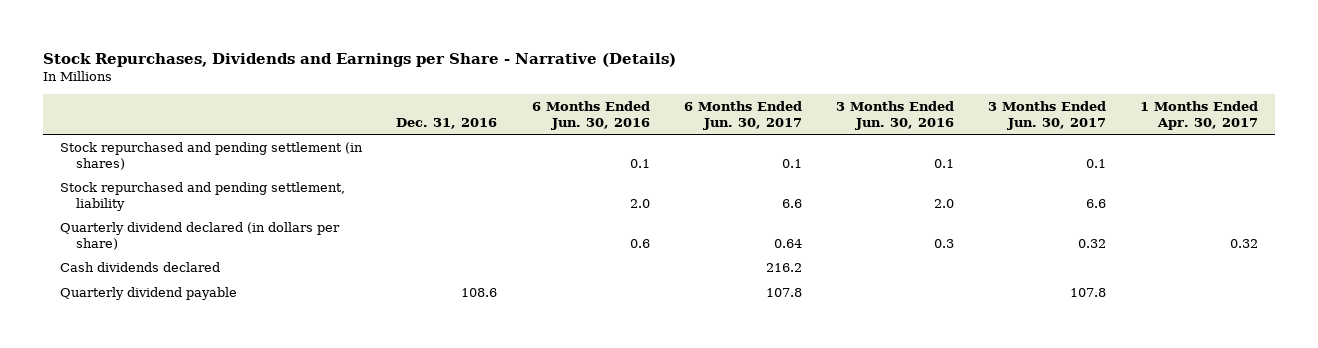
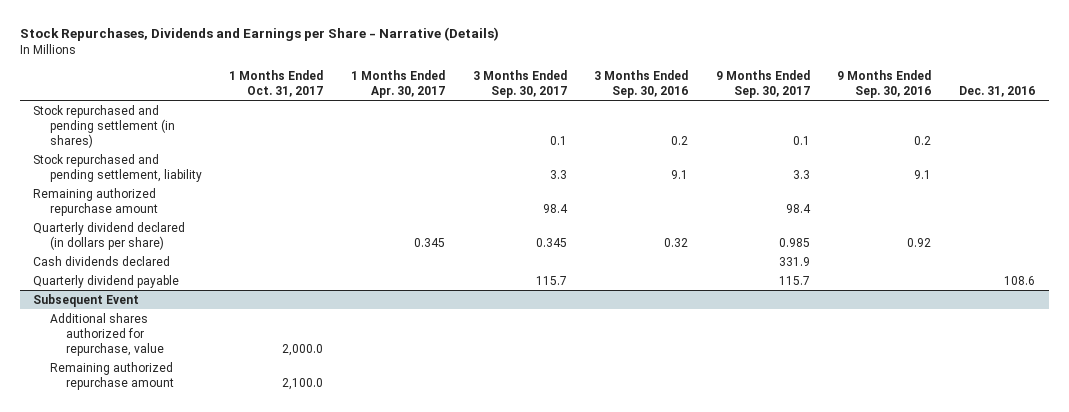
- | Dec. 31, 2016 | 6 Months Ended Jun. 30, 2016 | 6 Months Ended Jun. 30, 2017 | 3 Months Ended Jun. 30, 2016 | 3 Months Ended Jun. 30, 2017 | 1 Months Ended Apr. 30, 2017
+ | 1 Months Ended Oct. 31, 2017 | 1 Months Ended Apr. 30, 2017 | 3 Months Ended Sep. 30, 2017 | 3 Months Ended Sep. 30, 2016 | 9 Months Ended Sep. 30, 2017 | 9 Months Ended Sep. 30, 2016 | Dec. 31, 2016
- Quarterly dividend declared (in dollars per share) | | 0.6 | 0.64 | 0.3 | 0.32 | 0.32
+ Remaining authorized repurchase amount | | | 98.4 | | 98.4 | |
+ Quarterly dividend declared (in dollars per share) | | 0.345 | 0.345 | 0.32 | 0.985 | 0.92 |
+ Subsequent Event
+ Additional shares authorized for repurchase, value | 2,000.0 | | | | | |
+ Remaining authorized repurchase amount | 2,100.0 | | | | | |

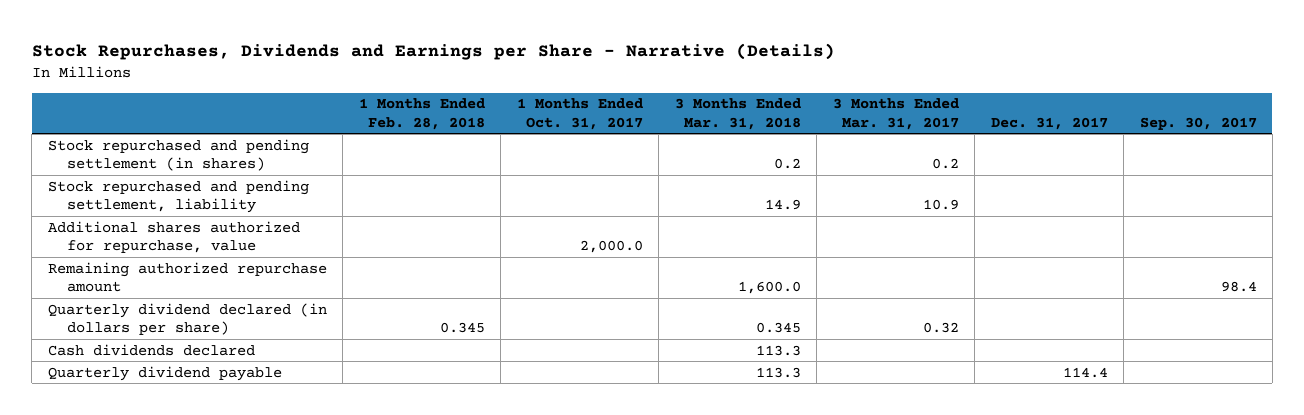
- | 1 Months Ended Oct. 31, 2017 | 1 Months Ended Apr. 30, 2017 | 3 Months Ended Sep. 30, 2017 | 3 Months Ended Sep. 30, 2016 | 9 Months Ended Sep. 30, 2017 | 9 Months Ended Sep. 30, 2016 | Dec. 31, 2016
+ | 1 Months Ended Feb. 28, 2018 | 1 Months Ended Oct. 31, 2017 | 3 Months Ended Mar. 31, 2018 | 3 Months Ended Mar. 31, 2017 | Dec. 31, 2017 | Sep. 30, 2017
+ Additional shares authorized for repurchase, value | | 2,000.0 | | | |
- Subsequent Event
- Additional shares authorized for repurchase, value | 2,000.0 | | | | | |
- Remaining authorized repurchase amount | 2,100.0 | | | | | |

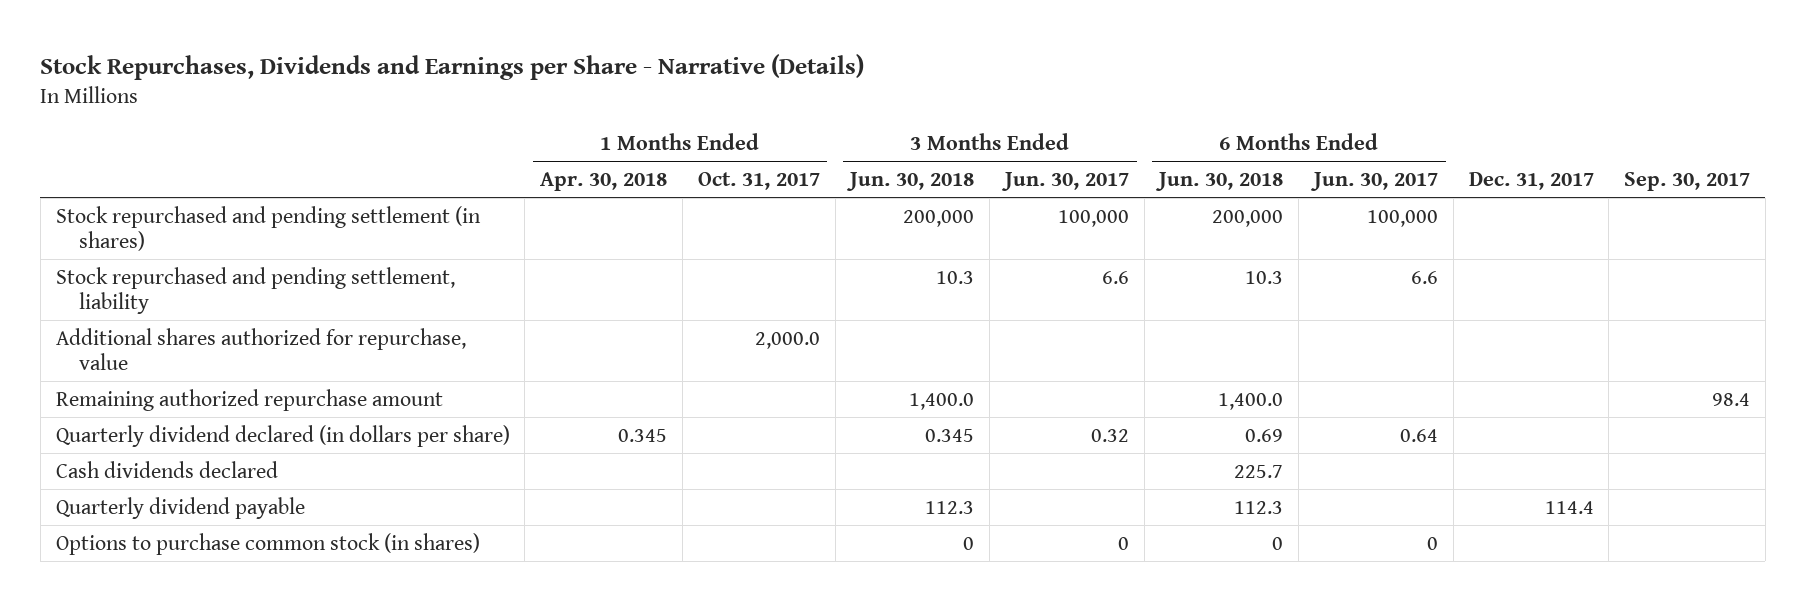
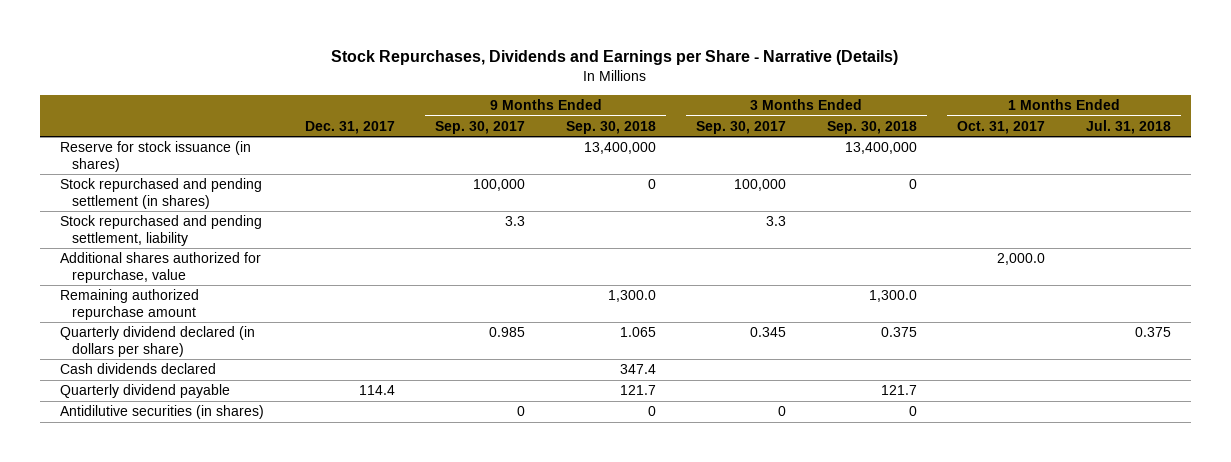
- | 1 Months Ended Apr. 30, 2018 | 1 Months Ended Oct. 31, 2017 | 3 Months Ended Jun. 30, 2018 | 3 Months Ended Jun. 30, 2017 | 6 Months Ended Jun. 30, 2018 | 6 Months Ended Jun. 30, 2017 | Dec. 31, 2017 | Sep. 30, 2017
+ | Dec. 31, 2017 | 9 Months Ended Sep. 30, 2017 | 9 Months Ended Sep. 30, 2018 | 3 Months Ended Sep. 30, 2017 | 3 Months Ended Sep. 30, 2018 | 1 Months Ended Oct. 31, 2017 | 1 Months Ended Jul. 31, 2018
+ Reserve for stock issuance (in shares) | | | 13,400,000 | | 13,400,000 | |
- Options to purchase common stock (in shares) | | | 0 | 0 | 0 | 0 | |
+ Antidilutive securities (in shares) | | 0 | 0 | 0 | 0 | |

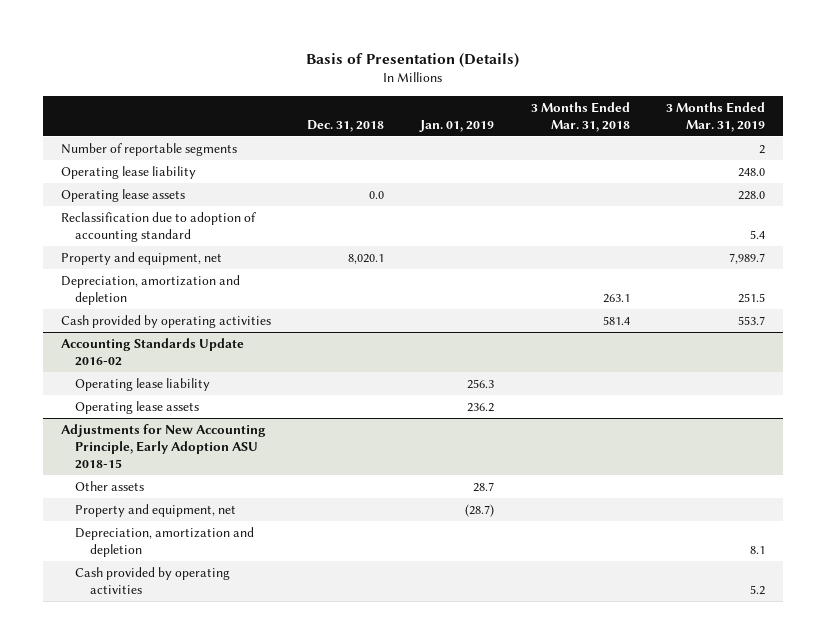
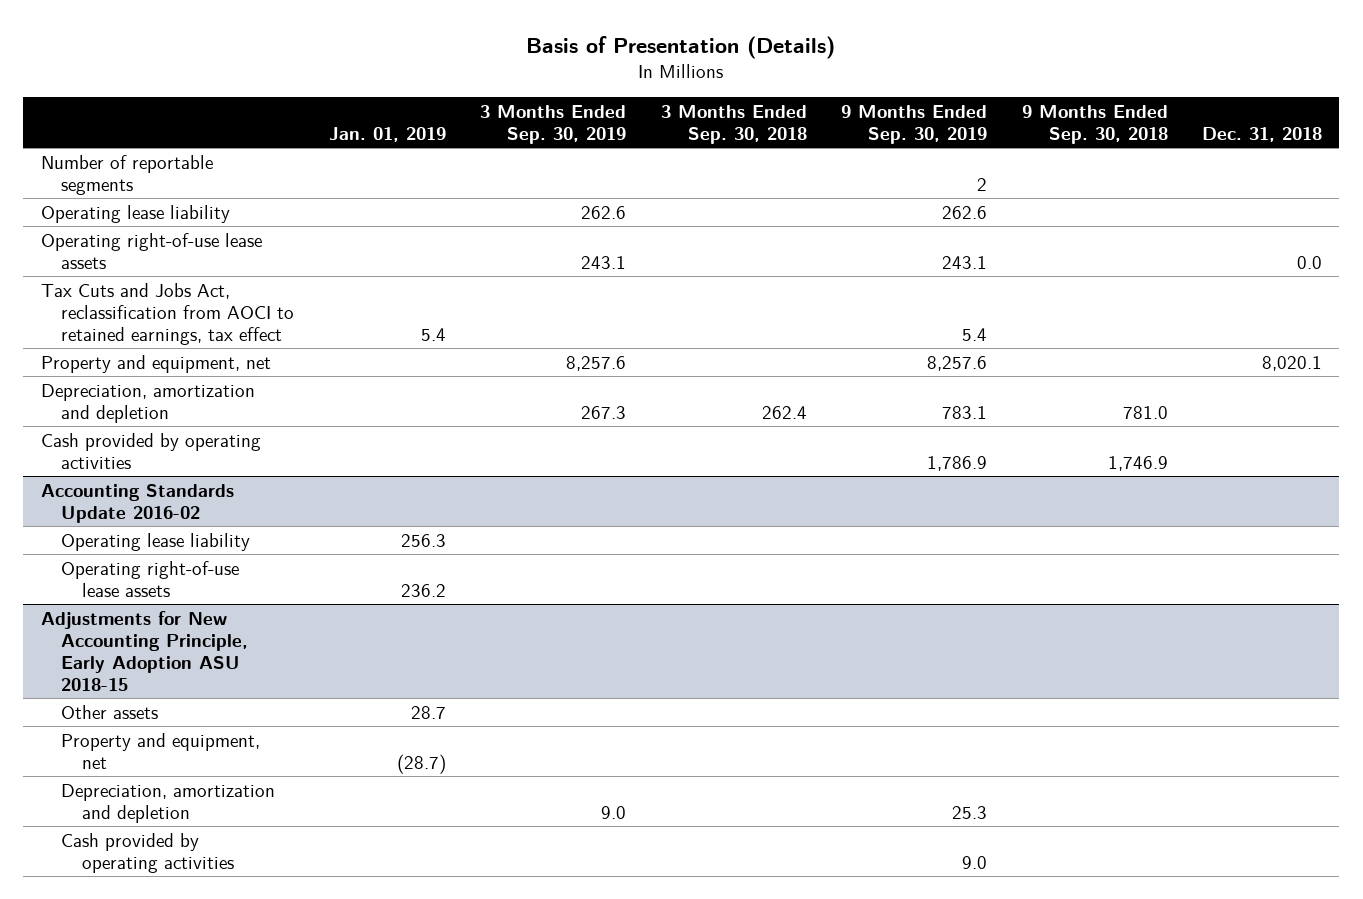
- | Dec. 31, 2018 | Jan. 01, 2019 | 3 Months Ended Mar. 31, 2018 | 3 Months Ended Mar. 31, 2019
+ | Jan. 01, 2019 | 3 Months Ended Sep. 30, 2019 | 3 Months Ended Sep. 30, 2018 | 9 Months Ended Sep. 30, 2019 | 9 Months Ended Sep. 30, 2018 | Dec. 31, 2018
- Operating lease assets | 0.0 | | | 228.0
- Reclassification due to adoption of accounting standard | | | | 5.4
+ Operating right-of-use lease assets | | 243.1 | | 243.1 | | 0.0
+ Tax Cuts and Jobs Act, reclassification from AOCI to retained earnings, tax effect | 5.4 | | | 5.4 | |
@ Accounting Standards Update 2016-02
- Operating lease assets | | 236.2 | |
+ Operating right-of-use lease assets | 236.2 | | | | |

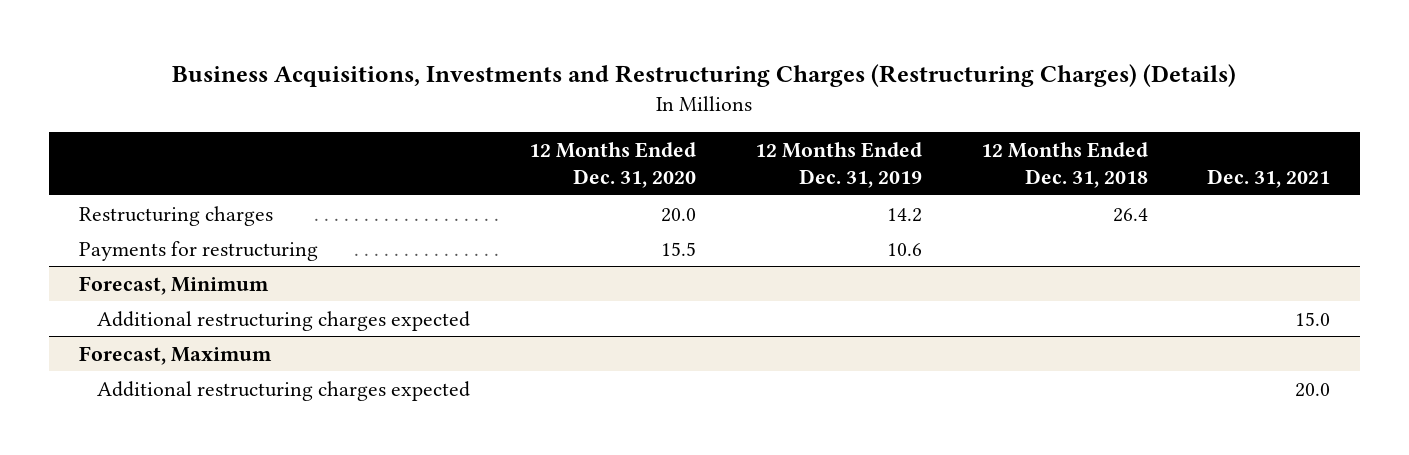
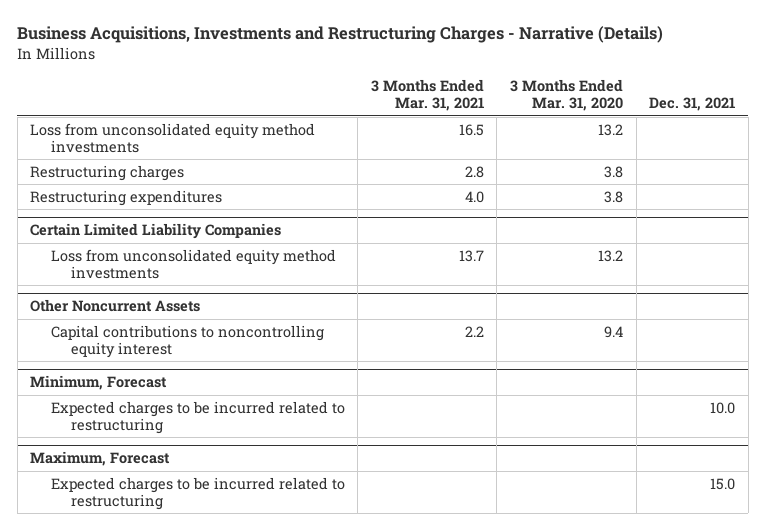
- Business Acquisitions, Investments and Restructuring Charges (Restructuring Charges) (Details)
+ Business Acquisitions, Investments and Restructuring Charges - Narrative (Details)
- | 12 Months Ended Dec. 31, 2020 | 12 Months Ended Dec. 31, 2019 | 12 Months Ended Dec. 31, 2018 | Dec. 31, 2021
+ | 3 Months Ended Mar. 31, 2021 | 3 Months Ended Mar. 31, 2020 | Dec. 31, 2021
+ Loss from unconsolidated equity method investments | 16.5 | 13.2 |
- Payments for restructuring | 15.5 | 10.6 | |
- Forecast, Minimum
- Additional restructuring charges expected | | | | 15.0
- Forecast, Maximum
- Additional restructuring charges expected | | | | 20.0
+ Restructuring expenditures | 4.0 | 3.8 |
+ Certain Limited Liability Companies
+ Loss from unconsolidated equity method investments | 13.7 | 13.2 |
+ Other Noncurrent Assets
+ Capital contributions to noncontrolling equity interest | 2.2 | 9.4 |
+ Minimum, Forecast
+ Expected charges to be incurred related to restructuring | | | 10.0
+ Maximum, Forecast
+ Expected charges to be incurred related to restructuring | | | 15.0

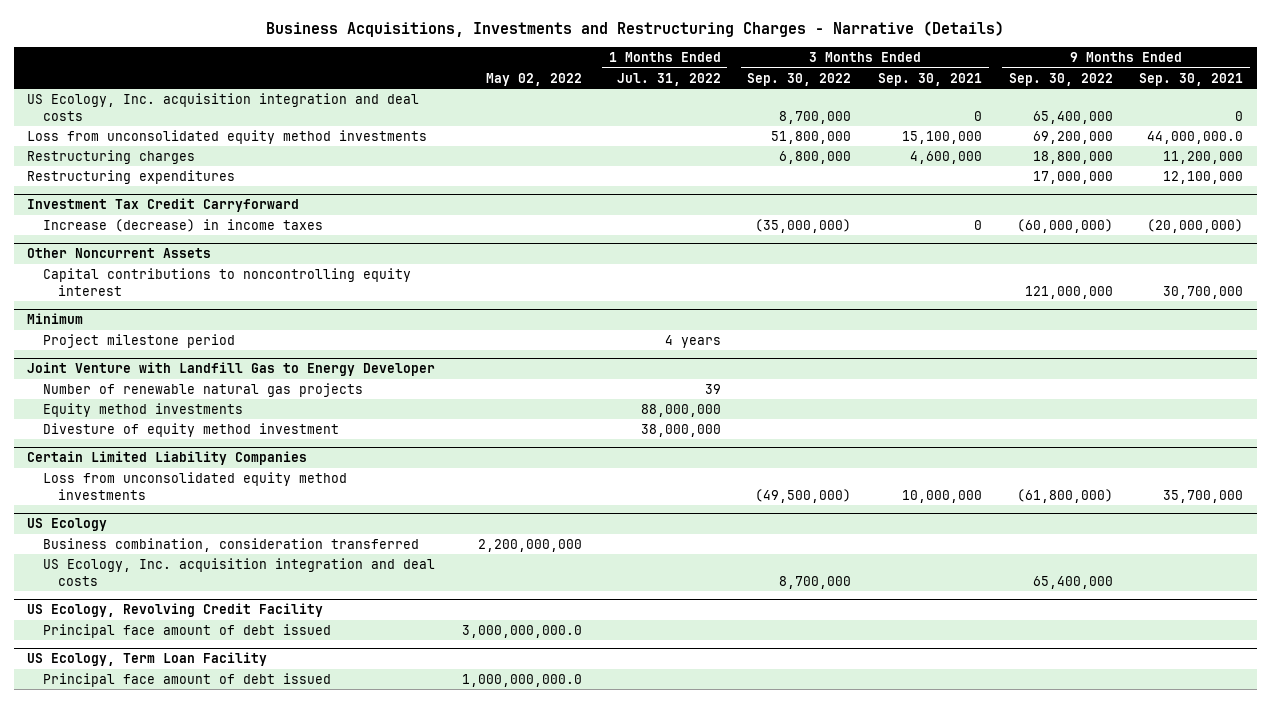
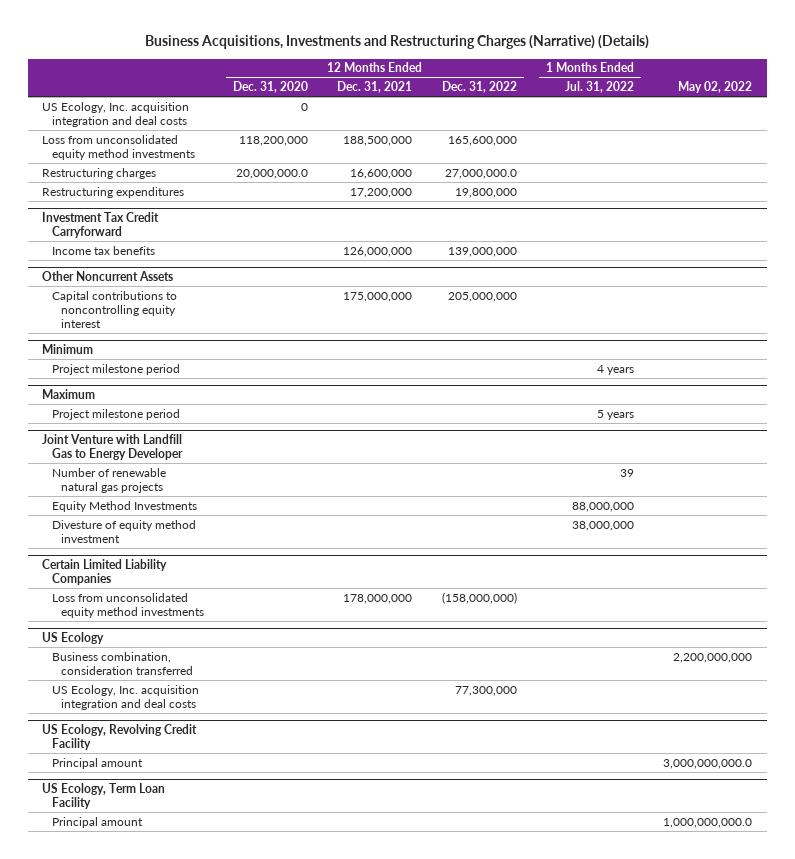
- Business Acquisitions, Investments and Restructuring Charges - Narrative (Details)
+ Business Acquisitions, Investments and Restructuring Charges (Narrative) (Details)
- | May 02, 2022 | 1 Months Ended Jul. 31, 2022 | 3 Months Ended Sep. 30, 2022 | 3 Months Ended Sep. 30, 2021 | 9 Months Ended Sep. 30, 2022 | 9 Months Ended Sep. 30, 2021
+ | 12 Months Ended Dec. 31, 2020 | 12 Months Ended Dec. 31, 2021 | 12 Months Ended Dec. 31, 2022 | 1 Months Ended Jul. 31, 2022 | May 02, 2022
@ Investment Tax Credit Carryforward
- Increase (decrease) in income taxes | | | (35,000,000) | 0 | (60,000,000) | (20,000,000)
+ Income tax benefits | | 126,000,000 | 139,000,000 | |
+ Maximum
+ Project milestone period | | | | 5 years |
@ Joint Venture with Landfill Gas to Energy Developer
- Equity method investments | | 88,000,000 | | | |
+ Equity Method Investments | | | | 88,000,000 |
@ US Ecology, Revolving Credit Facility
- Principal face amount of debt issued | 3,000,000,000.0 | | | | |
+ Principal amount | | | | | 3,000,000,000.0
@ US Ecology, Term Loan Facility
- Principal face amount of debt issued | 1,000,000,000.0 | | | | |
+ Principal amount | | | | | 1,000,000,000.0

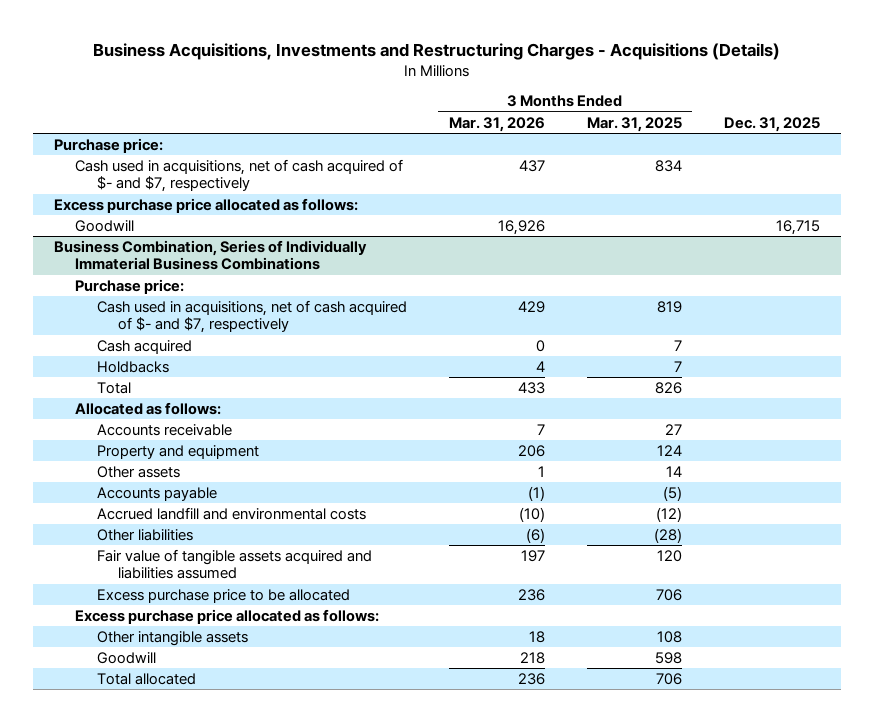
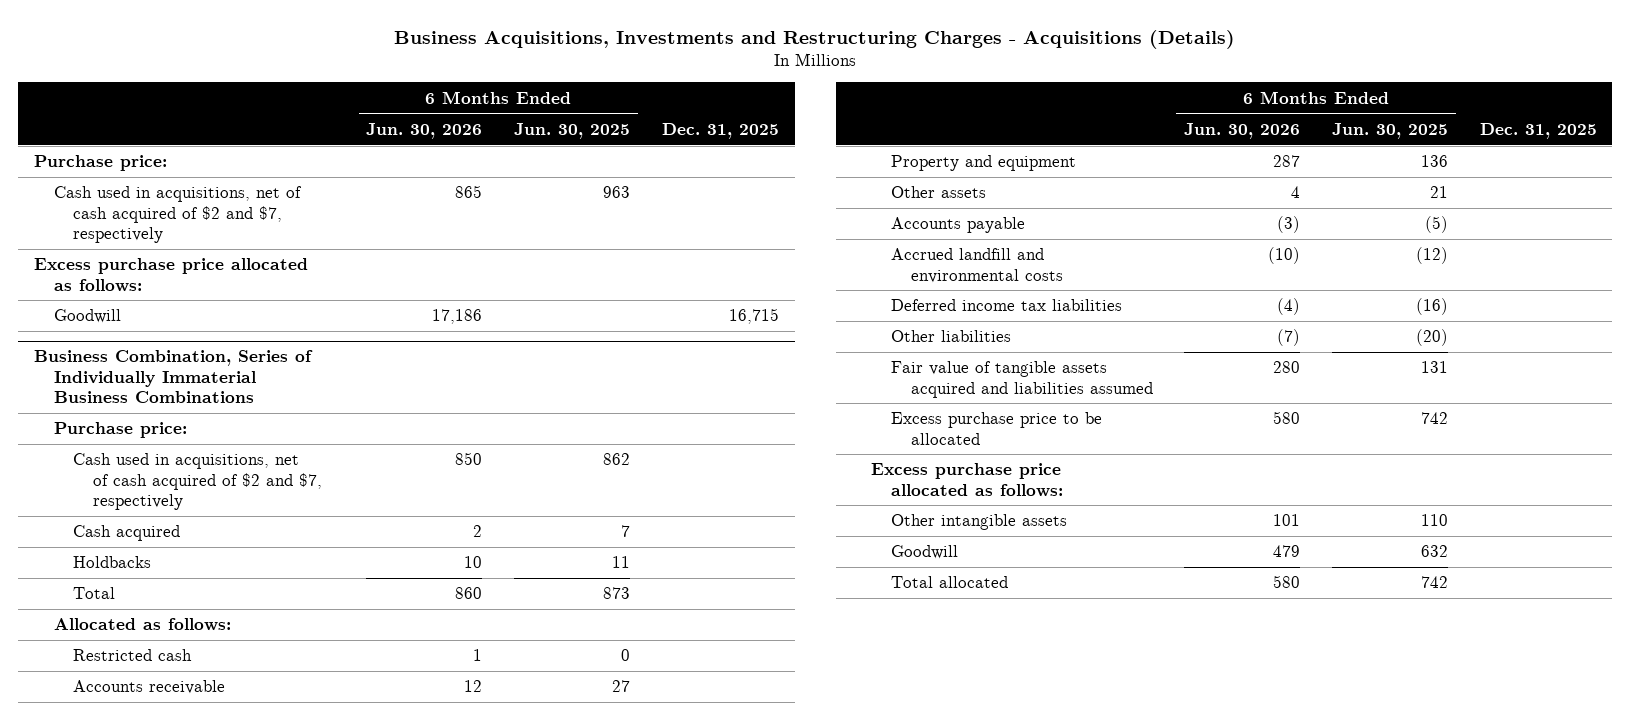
- | 3 Months Ended Mar. 31, 2026 | 3 Months Ended Mar. 31, 2025 | Dec. 31, 2025
+ | 6 Months Ended Jun. 30, 2026 | 6 Months Ended Jun. 30, 2025 | Dec. 31, 2025
- Cash used in acquisitions, net of cash acquired of $- and $7, respectively | 437 | 834 |
+ Cash used in acquisitions, net of cash acquired of $2 and $7, respectively | 865 | 963 |
@ Business Combination, Series of Individually Immaterial Business Combinations
- Cash used in acquisitions, net of cash acquired of $- and $7, respectively | 429 | 819 |
+ Cash used in acquisitions, net of cash acquired of $2 and $7, respectively | 850 | 862 |
+ Restricted cash | 1 | 0 |
+ Deferred income tax liabilities | (4) | (16) |

